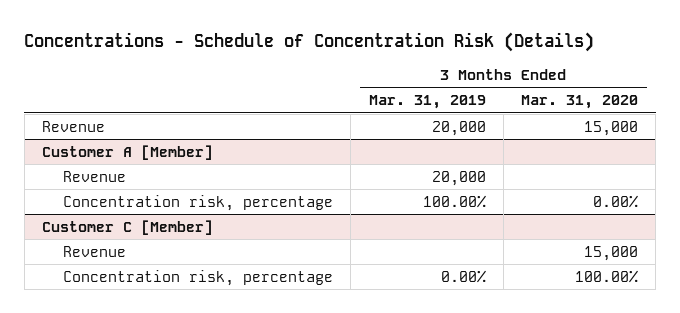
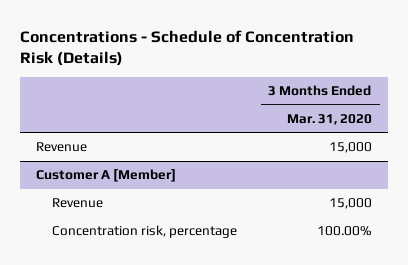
- | 3 Months Ended Mar. 31, 2019 | 3 Months Ended Mar. 31, 2020
+ | 3 Months Ended Mar. 31, 2020
@ Customer A [Member]
- Revenue | 20,000 |
- Concentration risk, percentage | 100.00% | 0.00%
- Customer C [Member]

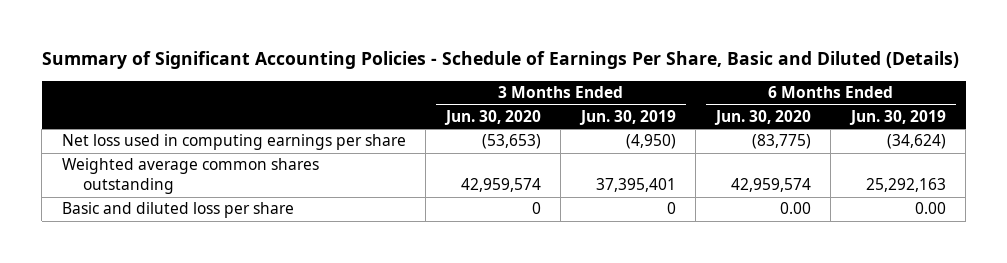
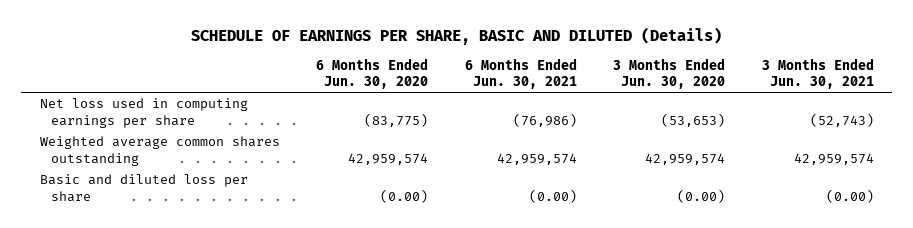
- Summary of Significant Accounting Policies - Schedule of Earnings Per Share, Basic and Diluted (Details)
+ SCHEDULE OF EARNINGS PER SHARE, BASIC AND DILUTED (Details)
- | 3 Months Ended Jun. 30, 2020 | 3 Months Ended Jun. 30, 2019 | 6 Months Ended Jun. 30, 2020 | 6 Months Ended Jun. 30, 2019
+ | 6 Months Ended Jun. 30, 2020 | 6 Months Ended Jun. 30, 2021 | 3 Months Ended Jun. 30, 2020 | 3 Months Ended Jun. 30, 2021
- Basic and diluted loss per share | 0 | 0 | 0.00 | 0.00
+ Basic and diluted loss per share | (0.00) | (0.00) | (0.00) | (0.00)

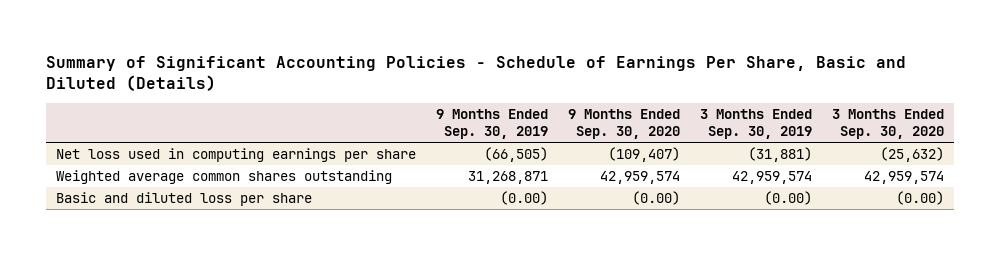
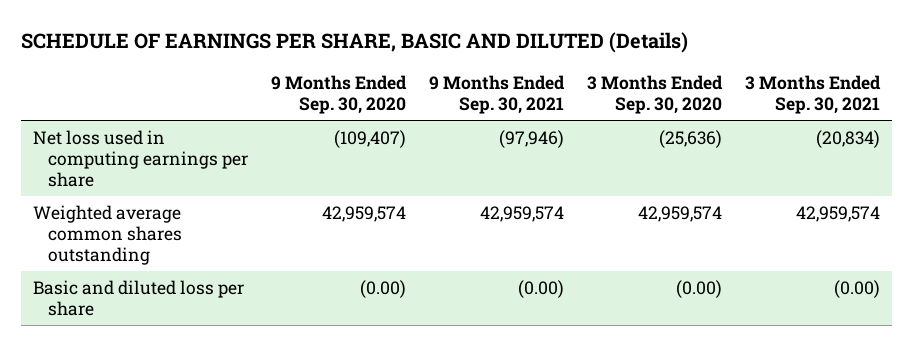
- Summary of Significant Accounting Policies - Schedule of Earnings Per Share, Basic and Diluted (Details)
+ SCHEDULE OF EARNINGS PER SHARE, BASIC AND DILUTED (Details)
- | 9 Months Ended Sep. 30, 2019 | 9 Months Ended Sep. 30, 2020 | 3 Months Ended Sep. 30, 2019 | 3 Months Ended Sep. 30, 2020
+ | 9 Months Ended Sep. 30, 2020 | 9 Months Ended Sep. 30, 2021 | 3 Months Ended Sep. 30, 2020 | 3 Months Ended Sep. 30, 2021
- Net loss used in computing earnings per share | (66,505) | (109,407) | (31,881) | (25,632)
+ Net loss used in computing earnings per share | (109,407) | (97,946) | (25,636) | (20,834)

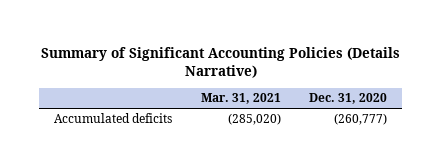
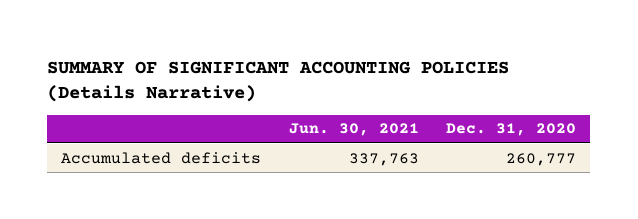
- Summary of Significant Accounting Policies (Details Narrative)
+ SUMMARY OF SIGNIFICANT ACCOUNTING POLICIES (Details Narrative)
- | Mar. 31, 2021 | Dec. 31, 2020
+ | Jun. 30, 2021 | Dec. 31, 2020
- Accumulated deficits | (285,020) | (260,777)
+ Accumulated deficits | 337,763 | 260,777

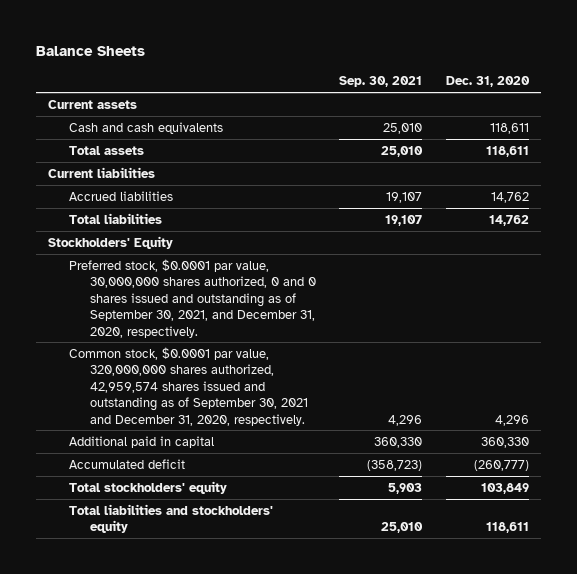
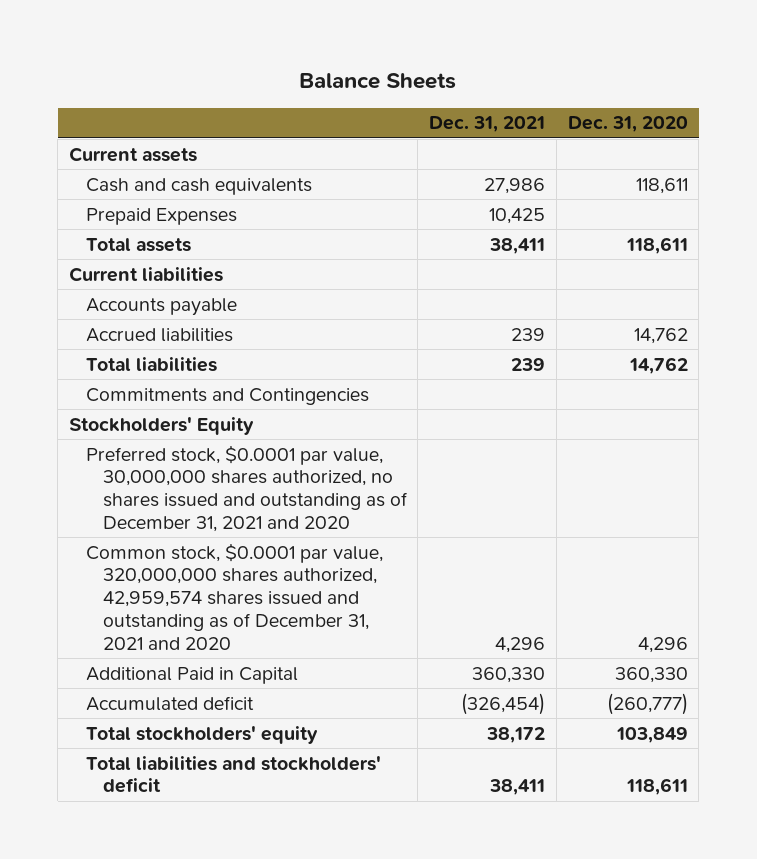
- | Sep. 30, 2021 | Dec. 31, 2020
+ | Dec. 31, 2021 | Dec. 31, 2020
+ Prepaid Expenses | 10,425 |
+ Accounts payable
+ Commitments and Contingencies
- Preferred stock, $0.0001 par value, 30,000,000 shares authorized, 0 and 0 shares issued and outstanding as of September 30, 2021, and December 31, 2020, respectively.
- Common stock, $0.0001 par value, 320,000,000 shares authorized, 42,959,574 shares issued and outstanding as of September 30, 2021 and December 31, 2020, respectively. | 4,296 | 4,296
- Additional paid in capital | 360,330 | 360,330
+ Preferred stock, $0.0001 par value, 30,000,000 shares authorized, no shares issued and outstanding as of December 31, 2021 and 2020
+ Common stock, $0.0001 par value, 320,000,000 shares authorized, 42,959,574 shares issued and outstanding as of December 31, 2021 and 2020 | 4,296 | 4,296
+ Additional Paid in Capital | 360,330 | 360,330
- Total liabilities and stockholders' equity | 25,010 | 118,611
+ Total liabilities and stockholders' deficit | 38,411 | 118,611

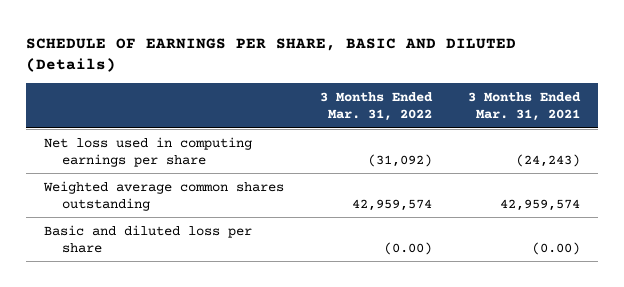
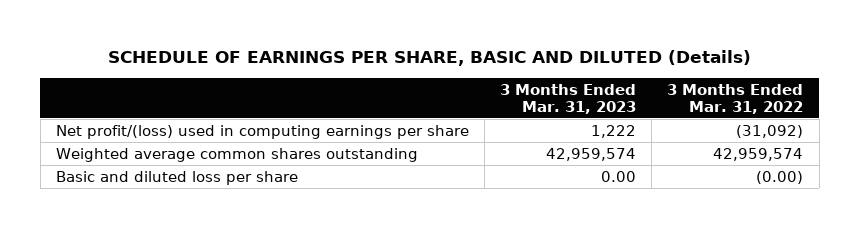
- | 3 Months Ended Mar. 31, 2022 | 3 Months Ended Mar. 31, 2021
+ | 3 Months Ended Mar. 31, 2023 | 3 Months Ended Mar. 31, 2022
- Net loss used in computing earnings per share | (31,092) | (24,243)
+ Net profit/(loss) used in computing earnings per share | 1,222 | (31,092)

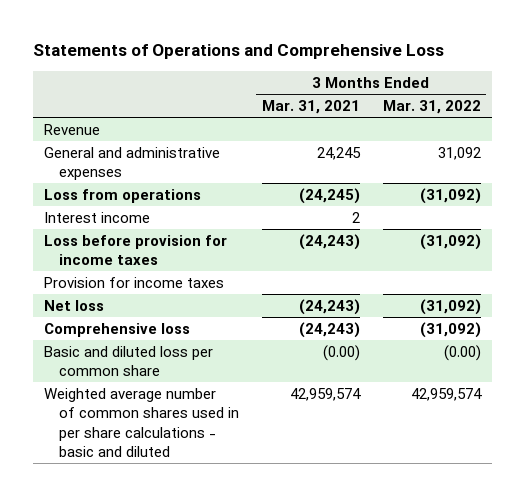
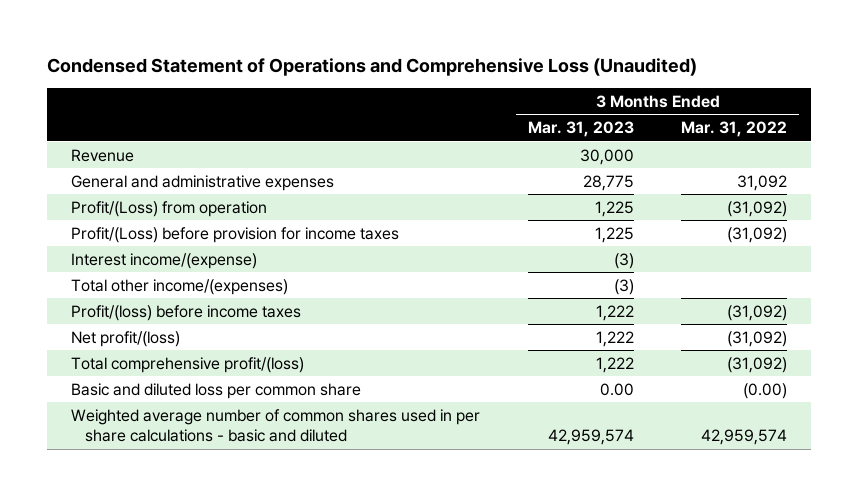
- Statements of Operations and Comprehensive Loss
+ Condensed Statement of Operations and Comprehensive Loss (Unaudited)
- | 3 Months Ended Mar. 31, 2021 | 3 Months Ended Mar. 31, 2022
+ | 3 Months Ended Mar. 31, 2023 | 3 Months Ended Mar. 31, 2022
- Loss from operations | (24,245) | (31,092)
- Interest income | 2 |
- Loss before provision for income taxes | (24,243) | (31,092)
- Provision for income taxes
- Net loss | (24,243) | (31,092)
- Comprehensive loss | (24,243) | (31,092)
+ Profit/(Loss) from operation | 1,225 | (31,092)
+ Profit/(Loss) before provision for income taxes | 1,225 | (31,092)
+ Interest income/(expense) | (3) |
+ Total other income/(expenses) | (3) |
+ Profit/(loss) before income taxes | 1,222 | (31,092)
+ Net profit/(loss) | 1,222 | (31,092)
+ Total comprehensive profit/(loss) | 1,222 | (31,092)

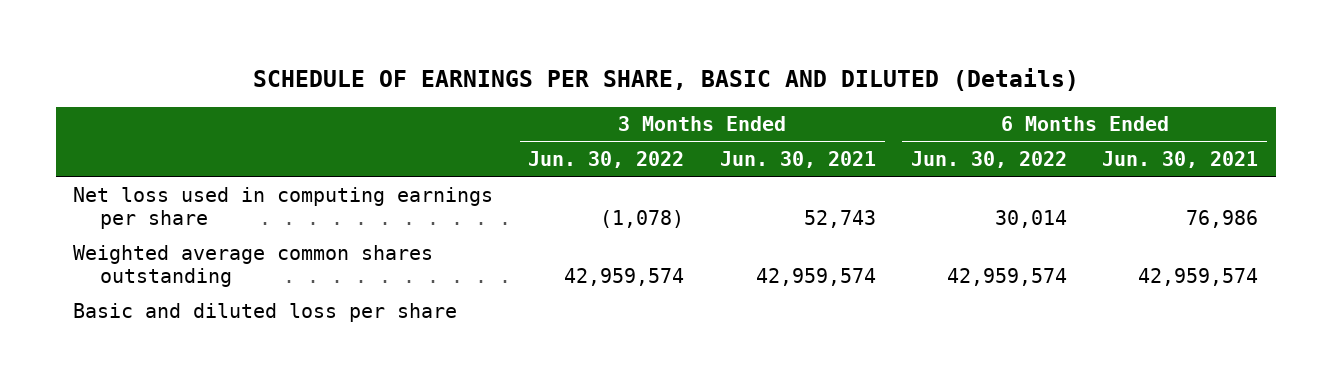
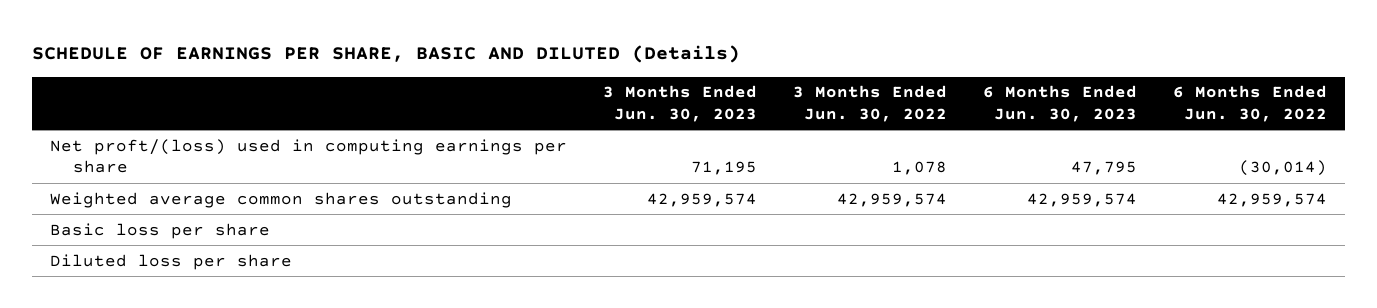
- | 3 Months Ended Jun. 30, 2022 | 3 Months Ended Jun. 30, 2021 | 6 Months Ended Jun. 30, 2022 | 6 Months Ended Jun. 30, 2021
+ | 3 Months Ended Jun. 30, 2023 | 3 Months Ended Jun. 30, 2022 | 6 Months Ended Jun. 30, 2023 | 6 Months Ended Jun. 30, 2022
- Net loss used in computing earnings per share | (1,078) | 52,743 | 30,014 | 76,986
+ Net proft/(loss) used in computing earnings per share | 71,195 | 1,078 | 47,795 | (30,014)
- Basic and diluted loss per share
+ Basic loss per share
+ Diluted loss per share

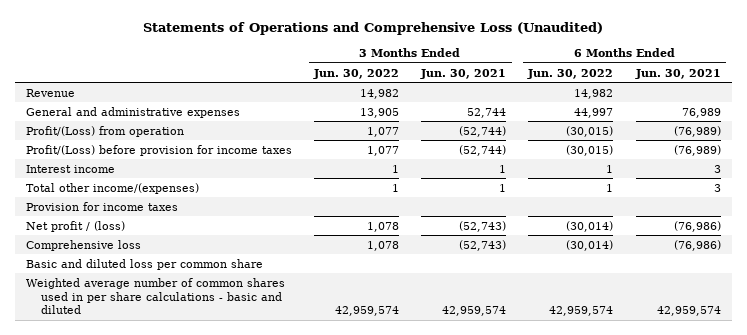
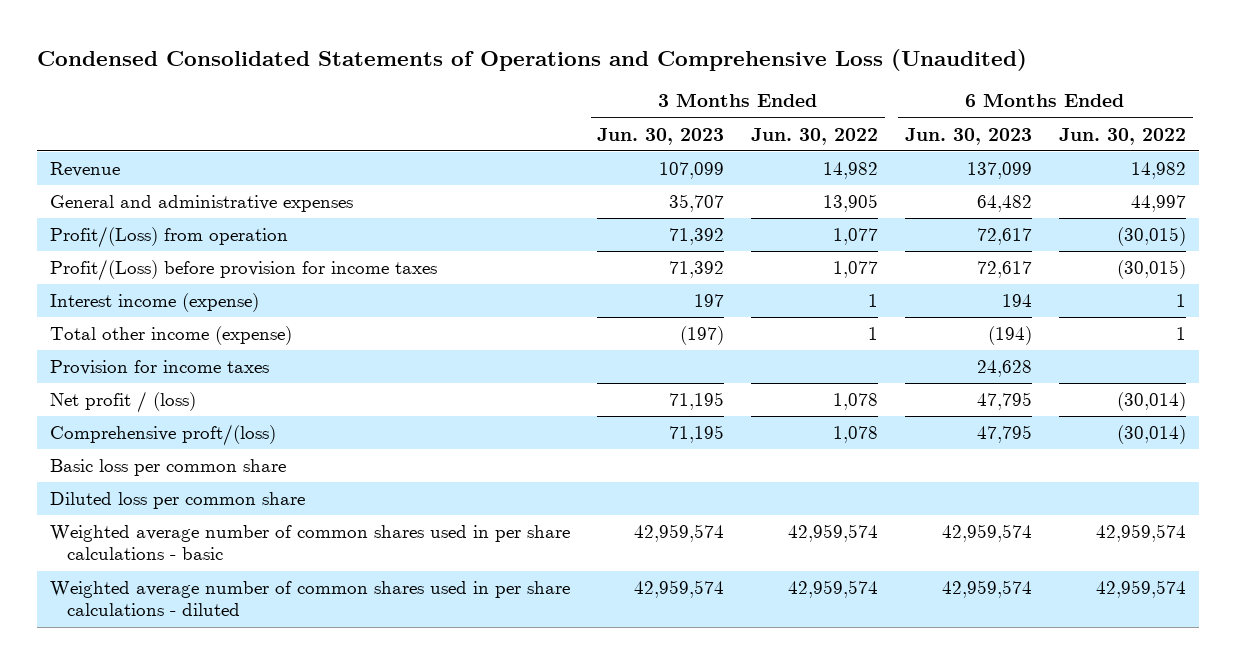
- Statements of Operations and Comprehensive Loss (Unaudited)
+ Condensed Consolidated Statements of Operations and Comprehensive Loss (Unaudited)
- | 3 Months Ended Jun. 30, 2022 | 3 Months Ended Jun. 30, 2021 | 6 Months Ended Jun. 30, 2022 | 6 Months Ended Jun. 30, 2021
+ | 3 Months Ended Jun. 30, 2023 | 3 Months Ended Jun. 30, 2022 | 6 Months Ended Jun. 30, 2023 | 6 Months Ended Jun. 30, 2022
- Interest income | 1 | 1 | 1 | 3
- Total other income/(expenses) | 1 | 1 | 1 | 3
+ Interest income (expense) | 197 | 1 | 194 | 1
+ Total other income (expense) | (197) | 1 | (194) | 1
- Comprehensive loss | 1,078 | (52,743) | (30,014) | (76,986)
- Basic and diluted loss per common share
- Weighted average number of common shares used in per share calculations - basic and diluted | 42,959,574 | 42,959,574 | 42,959,574 | 42,959,574
+ Comprehensive proft/(loss) | 71,195 | 1,078 | 47,795 | (30,014)
+ Basic loss per common share
+ Diluted loss per common share
+ Weighted average number of common shares used in per share calculations - basic | 42,959,574 | 42,959,574 | 42,959,574 | 42,959,574
+ Weighted average number of common shares used in per share calculations - diluted | 42,959,574 | 42,959,574 | 42,959,574 | 42,959,574

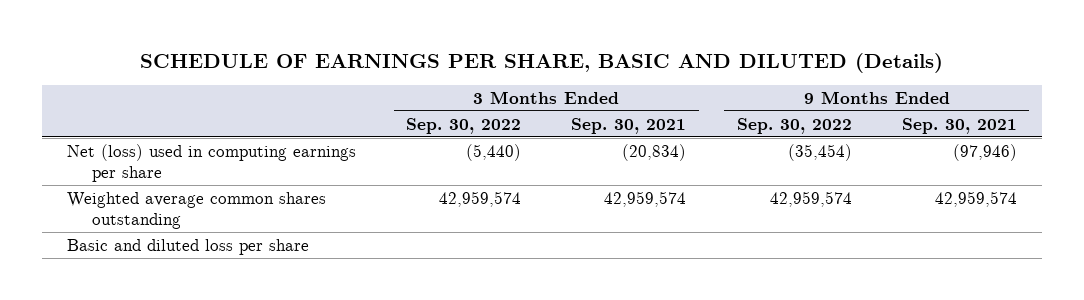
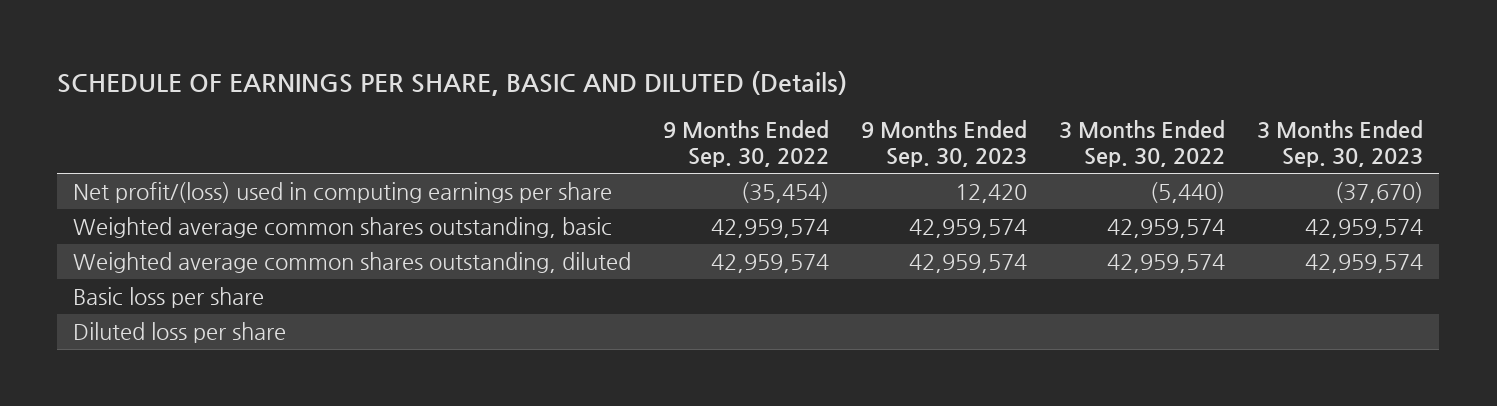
- | 3 Months Ended Sep. 30, 2022 | 3 Months Ended Sep. 30, 2021 | 9 Months Ended Sep. 30, 2022 | 9 Months Ended Sep. 30, 2021
+ | 9 Months Ended Sep. 30, 2022 | 9 Months Ended Sep. 30, 2023 | 3 Months Ended Sep. 30, 2022 | 3 Months Ended Sep. 30, 2023
- Net (loss) used in computing earnings per share | (5,440) | (20,834) | (35,454) | (97,946)
- Weighted average common shares outstanding | 42,959,574 | 42,959,574 | 42,959,574 | 42,959,574
- Basic and diluted loss per share
+ Net profit/(loss) used in computing earnings per share | (35,454) | 12,420 | (5,440) | (37,670)
+ Weighted average common shares outstanding, basic | 42,959,574 | 42,959,574 | 42,959,574 | 42,959,574
+ Weighted average common shares outstanding, diluted | 42,959,574 | 42,959,574 | 42,959,574 | 42,959,574
+ Basic loss per share
+ Diluted loss per share

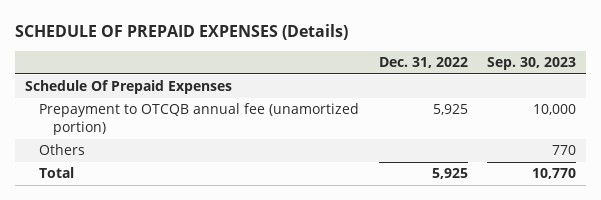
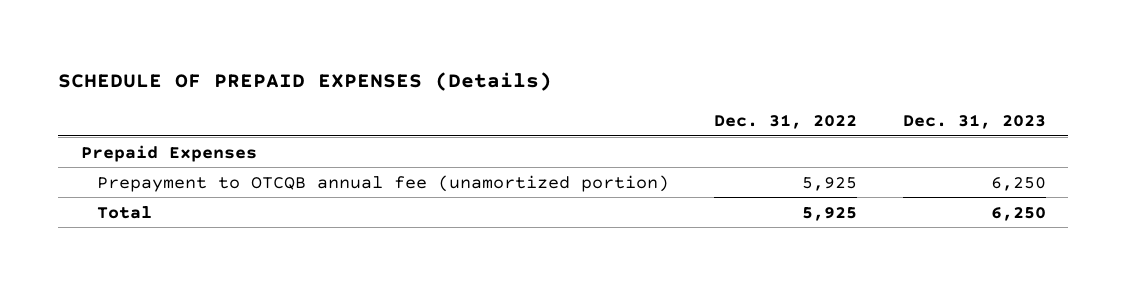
- | Dec. 31, 2022 | Sep. 30, 2023
+ | Dec. 31, 2022 | Dec. 31, 2023
- Schedule Of Prepaid Expenses
+ Prepaid Expenses
- Others | | 770

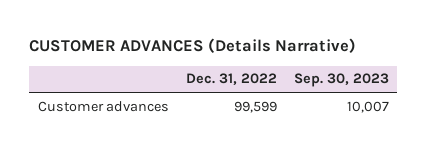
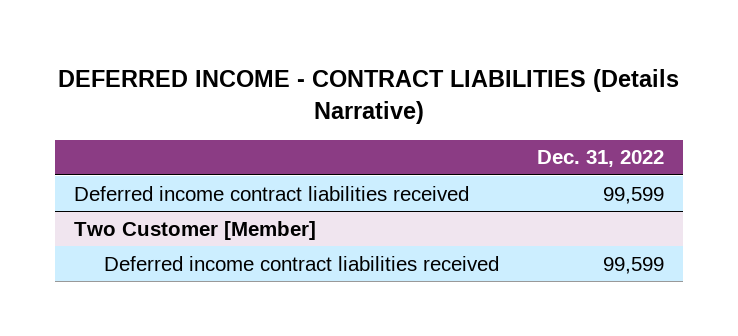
- CUSTOMER ADVANCES (Details Narrative)
+ DEFERRED INCOME - CONTRACT LIABILITIES (Details Narrative)
- | Dec. 31, 2022 | Sep. 30, 2023
+ | Dec. 31, 2022
- Customer advances | 99,599 | 10,007
+ Deferred income contract liabilities received | 99,599
+ Two Customer [Member]
+ Deferred income contract liabilities received | 99,599

